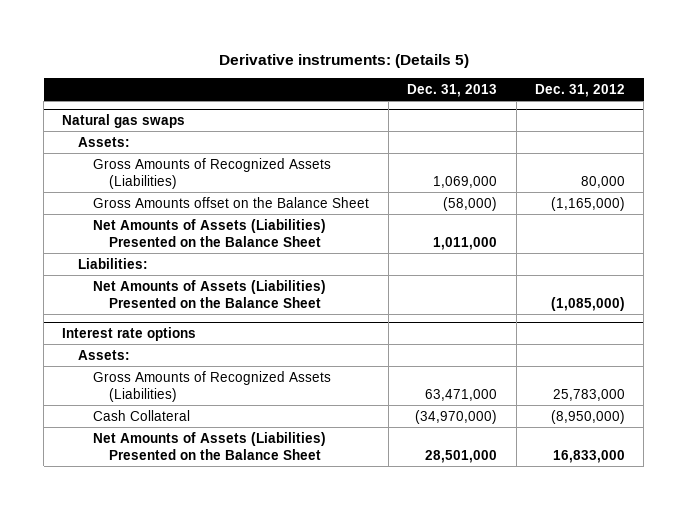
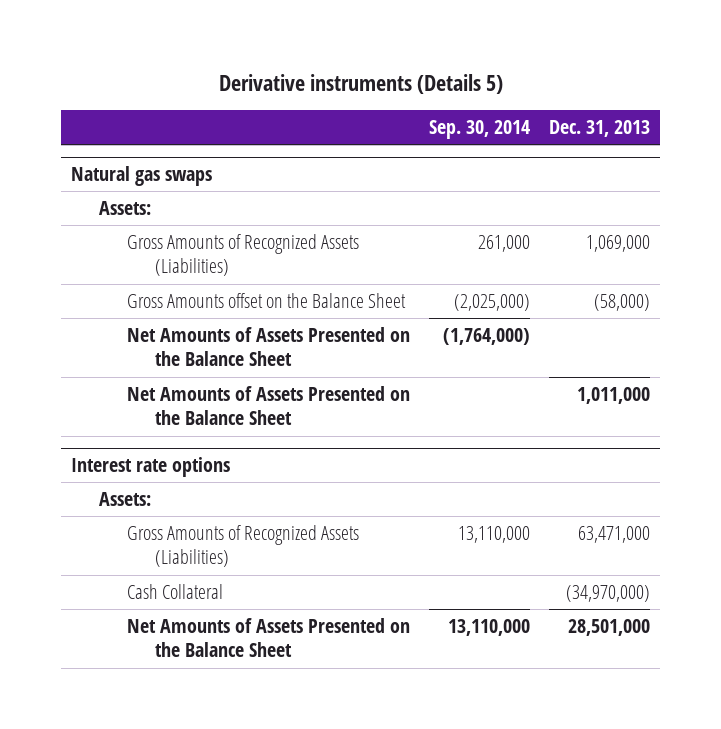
- Derivative instruments: (Details 5)
+ Derivative instruments (Details 5)
- | Dec. 31, 2013 | Dec. 31, 2012
+ | Sep. 30, 2014 | Dec. 31, 2013
@ Natural gas swaps
- Net Amounts of Assets (Liabilities) Presented on the Balance Sheet | 1,011,000 |
- Liabilities:
- Net Amounts of Assets (Liabilities) Presented on the Balance Sheet | | (1,085,000)
+ Net Amounts of Assets Presented on the Balance Sheet | (1,764,000) |
+ Net Amounts of Assets Presented on the Balance Sheet | | 1,011,000
@ Interest rate options
- Net Amounts of Assets (Liabilities) Presented on the Balance Sheet | 28,501,000 | 16,833,000
+ Net Amounts of Assets Presented on the Balance Sheet | 13,110,000 | 28,501,000

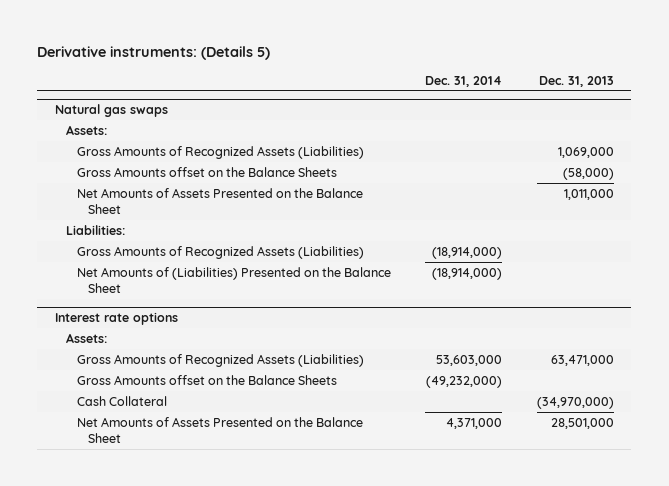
- Derivative instruments (Details 5)
+ Derivative instruments: (Details 5)
- | Sep. 30, 2014 | Dec. 31, 2013
+ | Dec. 31, 2014 | Dec. 31, 2013
@ Natural gas swaps
- Gross Amounts offset on the Balance Sheet | (2,025,000) | (58,000)
- Net Amounts of Assets Presented on the Balance Sheet | (1,764,000) |
+ Gross Amounts offset on the Balance Sheets | | (58,000)
+ Liabilities:
+ Gross Amounts of Recognized Assets (Liabilities) | (18,914,000) |
+ Net Amounts of (Liabilities) Presented on the Balance Sheet | (18,914,000) |
@ Interest rate options
+ Gross Amounts offset on the Balance Sheets | (49,232,000) |

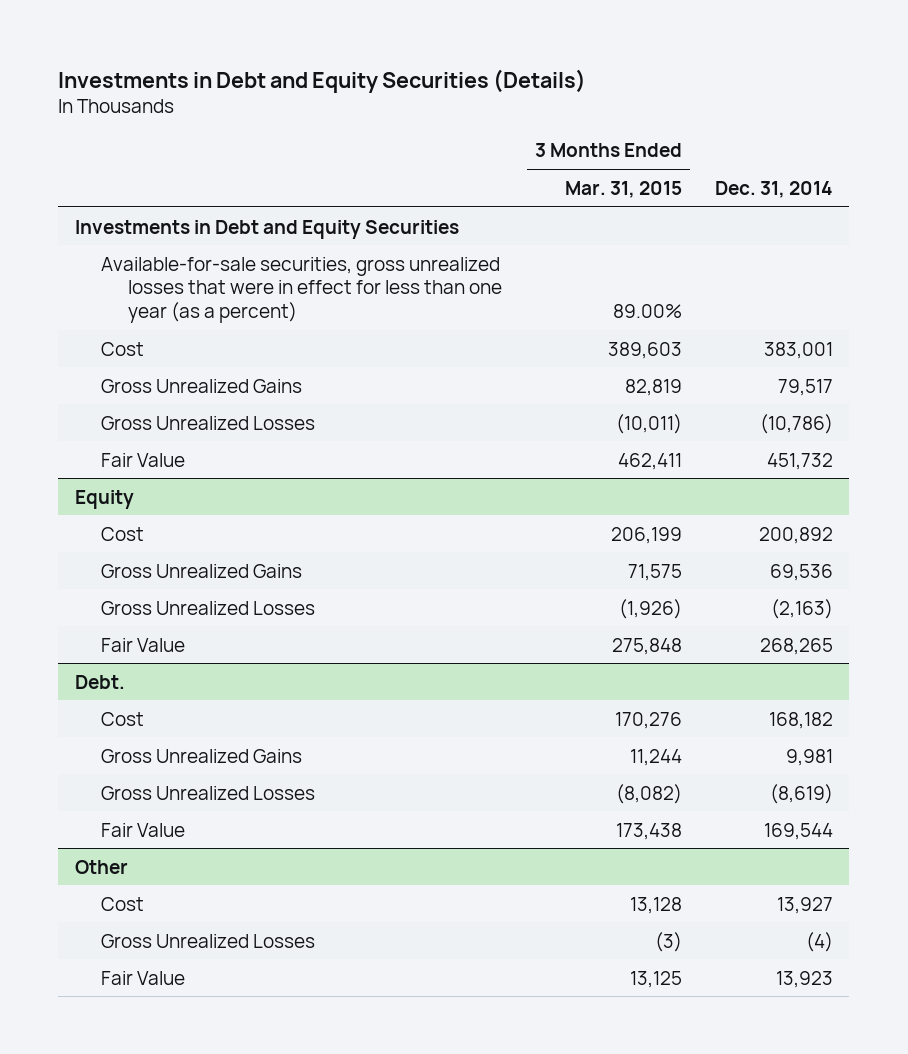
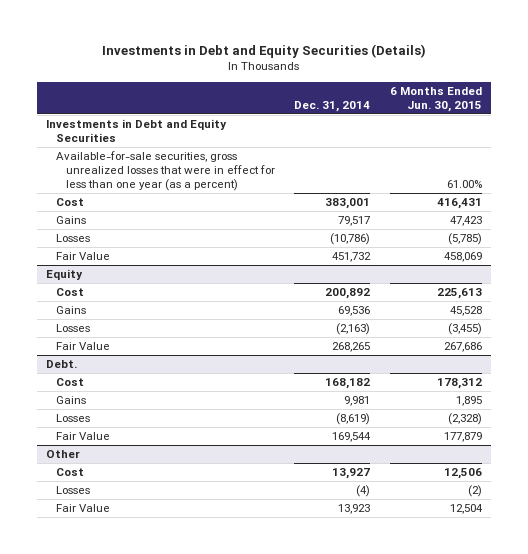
- | 3 Months Ended Mar. 31, 2015 | Dec. 31, 2014
+ | Dec. 31, 2014 | 6 Months Ended Jun. 30, 2015
- Gross Unrealized Gains | 82,819 | 79,517
- Gross Unrealized Losses | (10,011) | (10,786)
+ Gains | 79,517 | 47,423
+ Losses | (10,786) | (5,785)
@ Equity
- Gross Unrealized Gains | 71,575 | 69,536
- Gross Unrealized Losses | (1,926) | (2,163)
+ Gains | 69,536 | 45,528
+ Losses | (2,163) | (3,455)
@ Debt.
- Gross Unrealized Gains | 11,244 | 9,981
- Gross Unrealized Losses | (8,082) | (8,619)
+ Gains | 9,981 | 1,895
+ Losses | (8,619) | (2,328)
@ Other
- Gross Unrealized Losses | (3) | (4)
+ Losses | (4) | (2)

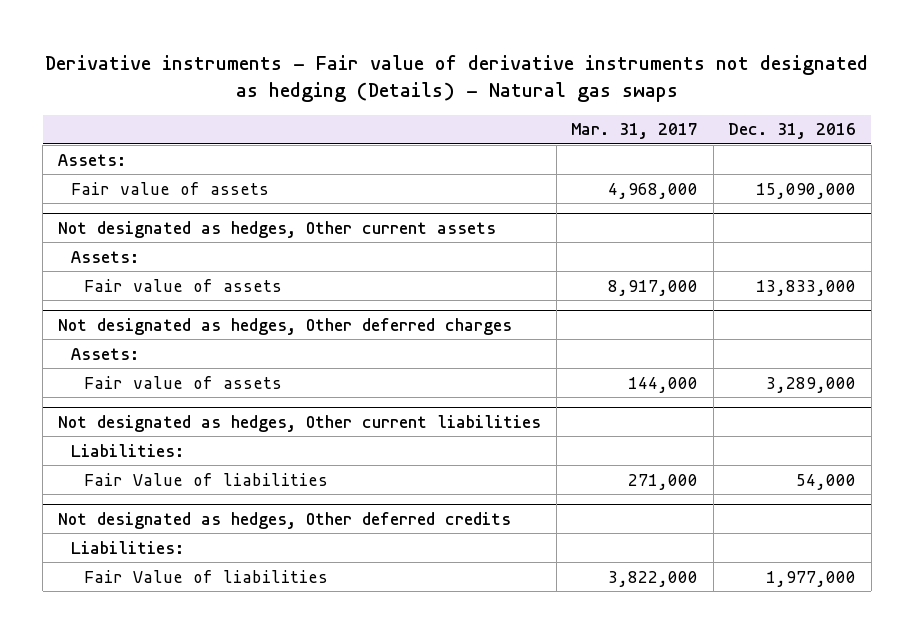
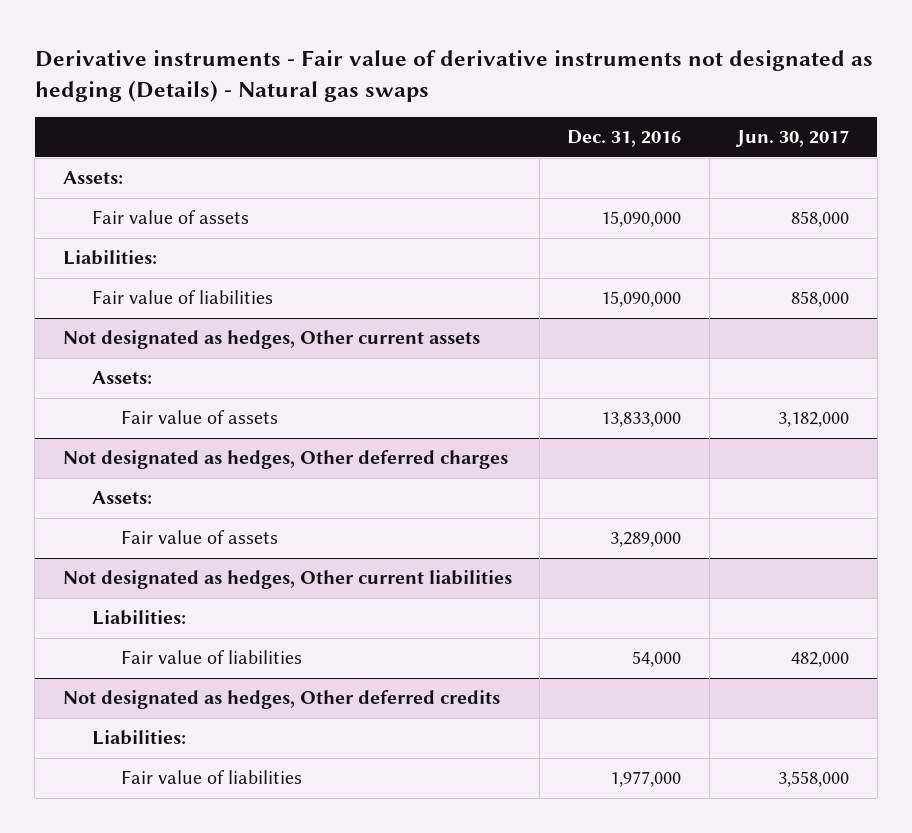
- | Mar. 31, 2017 | Dec. 31, 2016
+ | Dec. 31, 2016 | Jun. 30, 2017
+ Liabilities:
+ Fair value of liabilities | 15,090,000 | 858,000
@ Not designated as hedges, Other current liabilities
- Fair Value of liabilities | 271,000 | 54,000
+ Fair value of liabilities | 54,000 | 482,000
@ Not designated as hedges, Other deferred credits
- Fair Value of liabilities | 3,822,000 | 1,977,000
+ Fair value of liabilities | 1,977,000 | 3,558,000

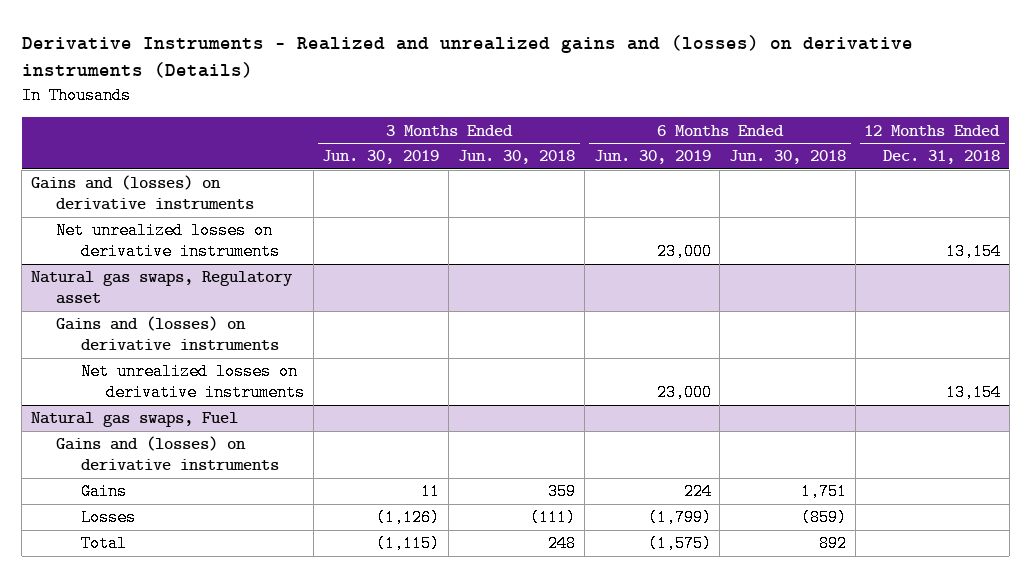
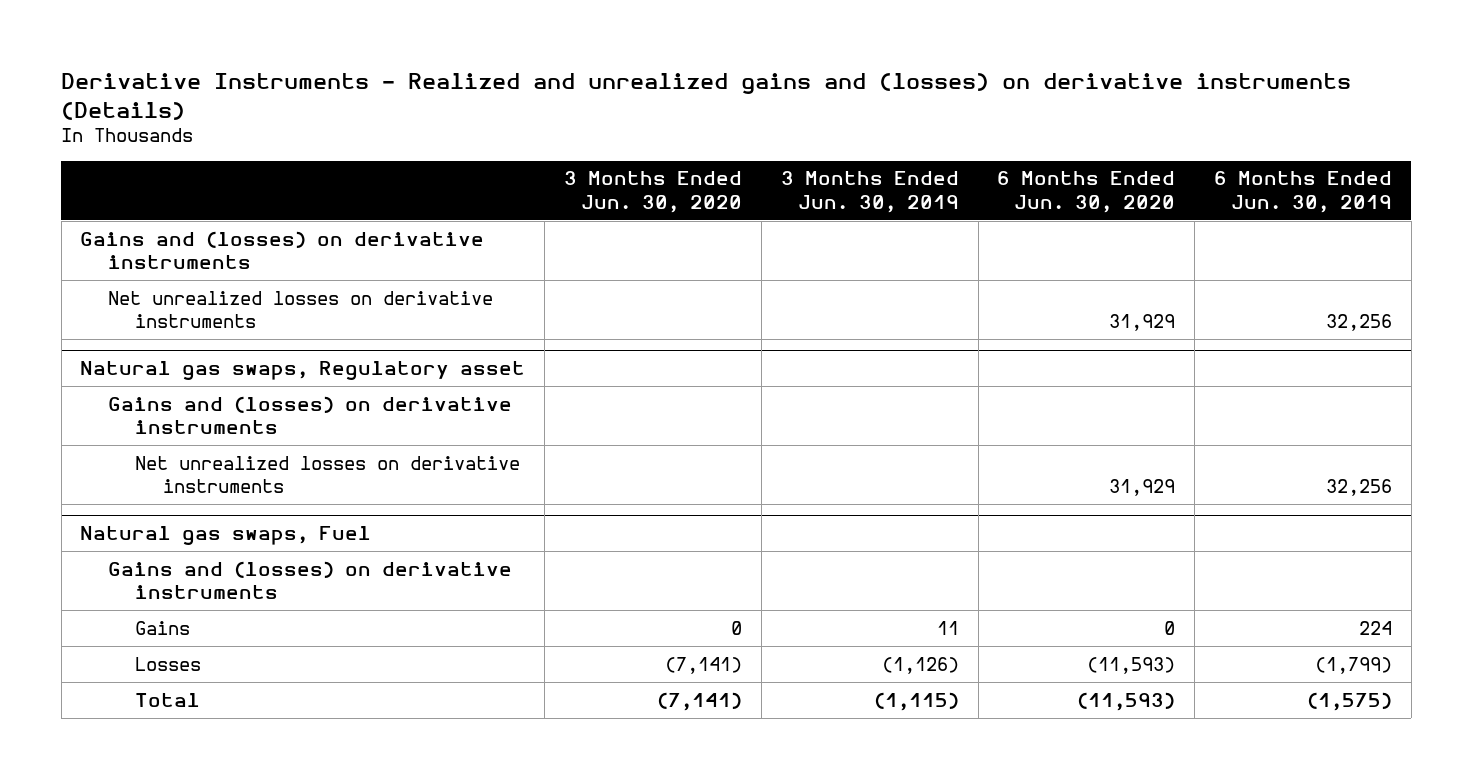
- | 3 Months Ended Jun. 30, 2019 | 3 Months Ended Jun. 30, 2018 | 6 Months Ended Jun. 30, 2019 | 6 Months Ended Jun. 30, 2018 | 12 Months Ended Dec. 31, 2018
+ | 3 Months Ended Jun. 30, 2020 | 3 Months Ended Jun. 30, 2019 | 6 Months Ended Jun. 30, 2020 | 6 Months Ended Jun. 30, 2019
- Net unrealized losses on derivative instruments | | | 23,000 | | 13,154
+ Net unrealized losses on derivative instruments | | | 31,929 | 32,256
@ Natural gas swaps, Regulatory asset
- Net unrealized losses on derivative instruments | | | 23,000 | | 13,154
+ Net unrealized losses on derivative instruments | | | 31,929 | 32,256

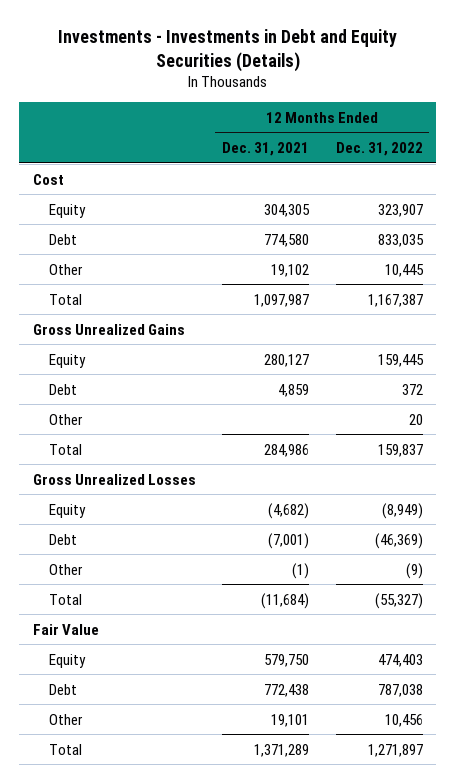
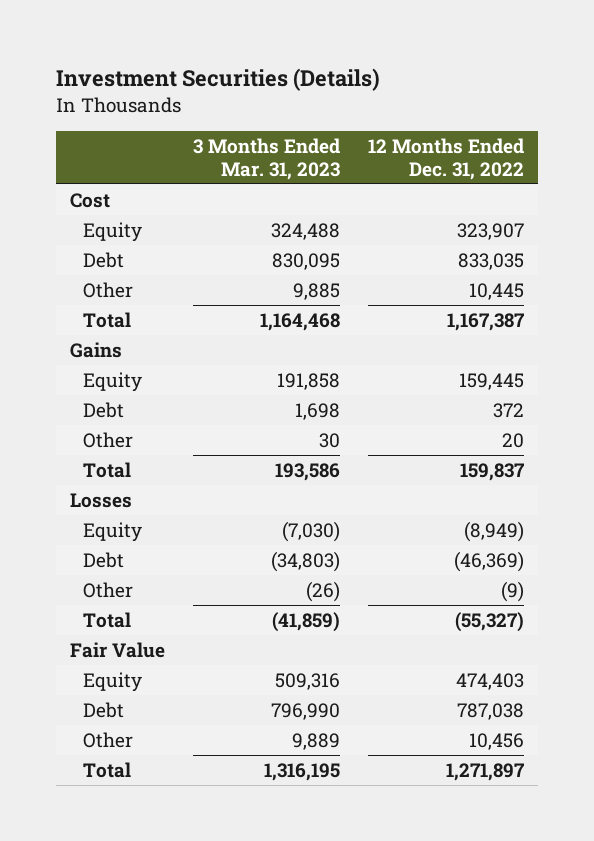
- Investments - Investments in Debt and Equity Securities (Details)
+ Investment Securities (Details)
- | 12 Months Ended Dec. 31, 2021 | 12 Months Ended Dec. 31, 2022
+ | 3 Months Ended Mar. 31, 2023 | 12 Months Ended Dec. 31, 2022
- Gross Unrealized Gains
+ Gains
- Gross Unrealized Losses
+ Losses

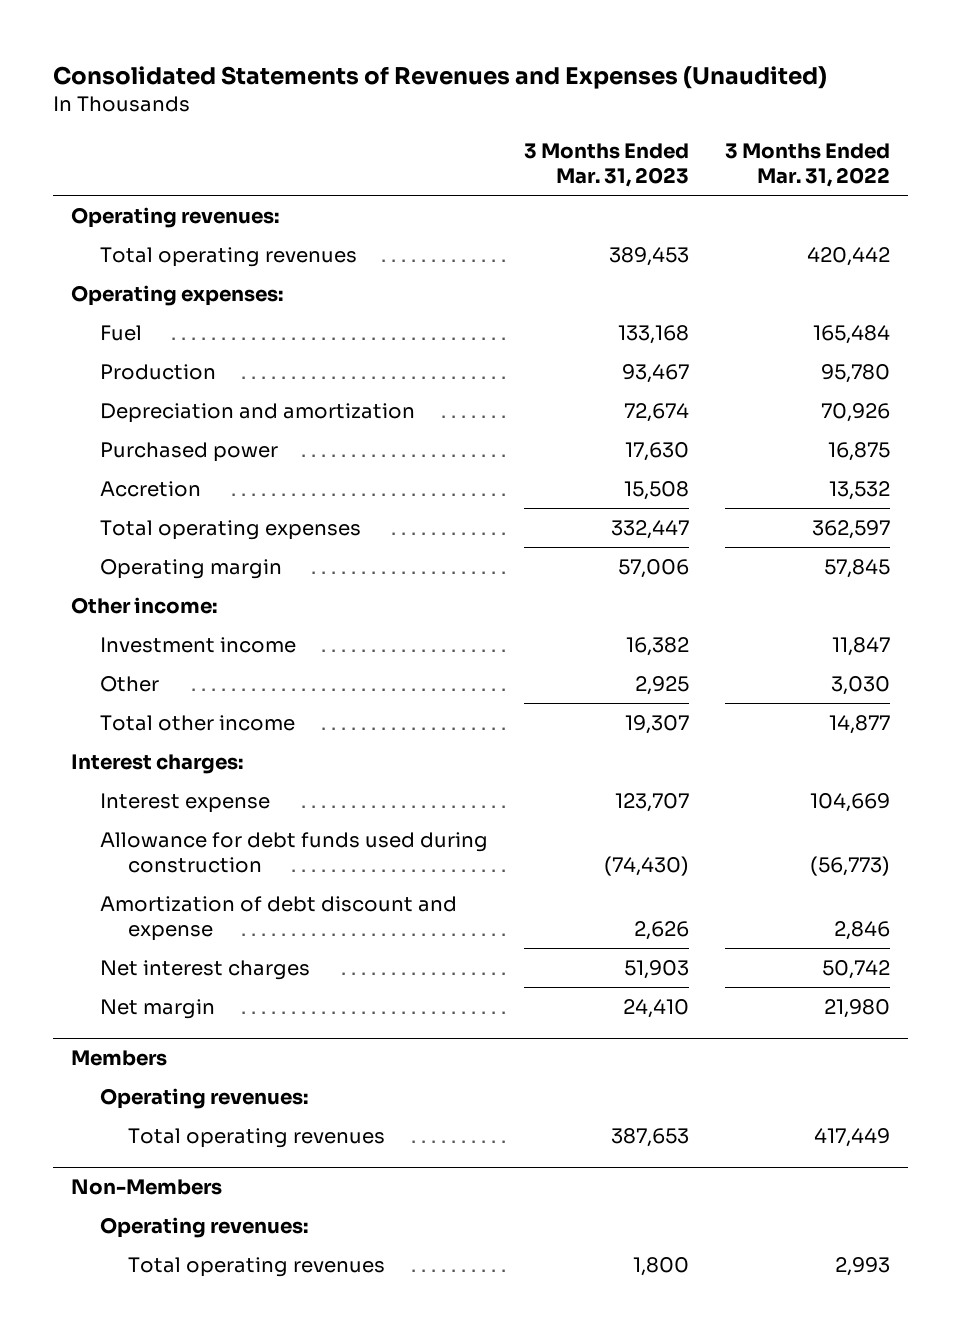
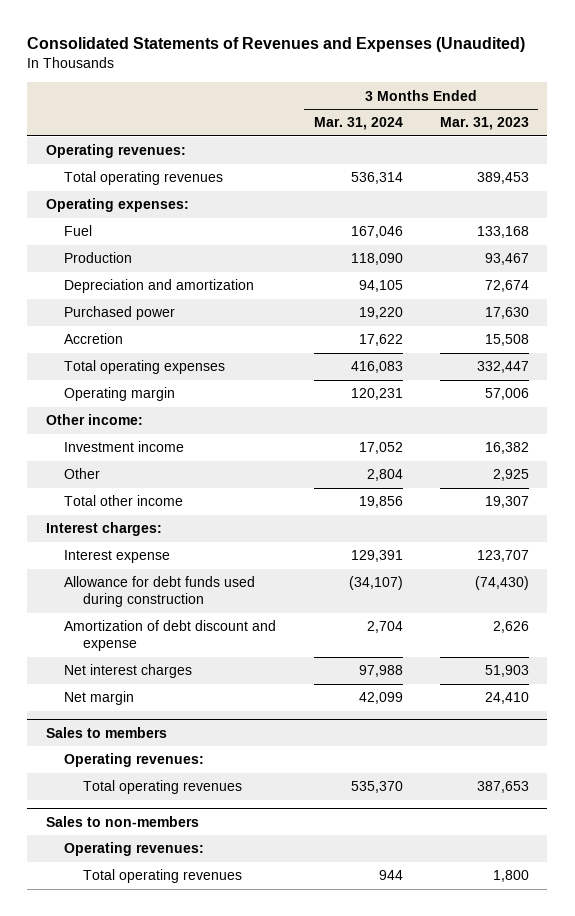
- | 3 Months Ended Mar. 31, 2023 | 3 Months Ended Mar. 31, 2022
+ | 3 Months Ended Mar. 31, 2024 | 3 Months Ended Mar. 31, 2023
- Members
+ Sales to members
- Non-Members
+ Sales to non-members

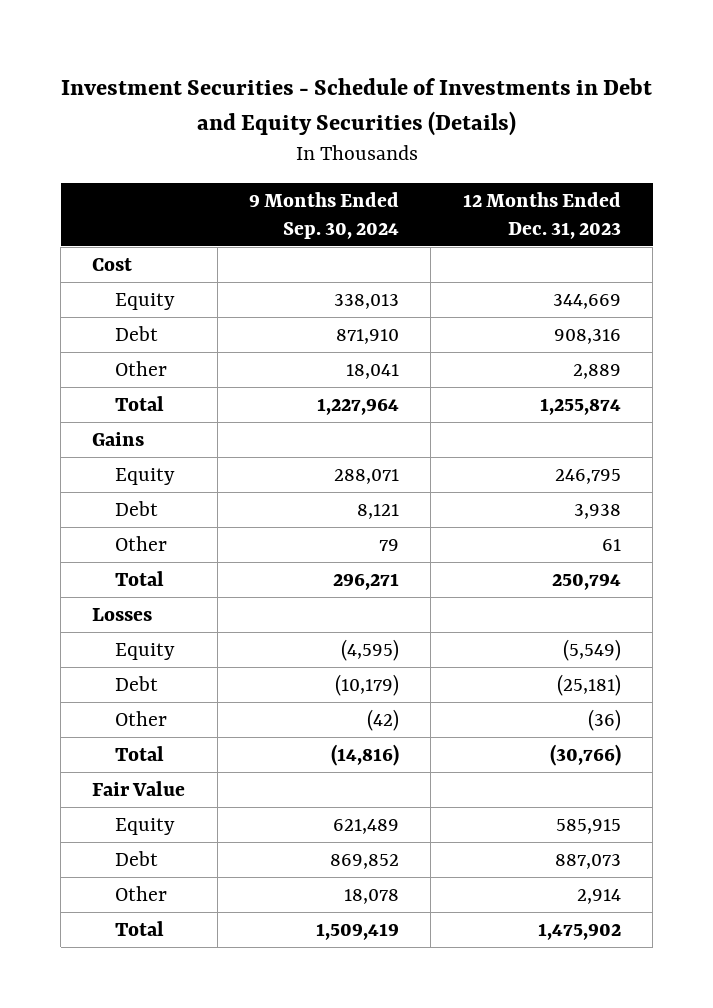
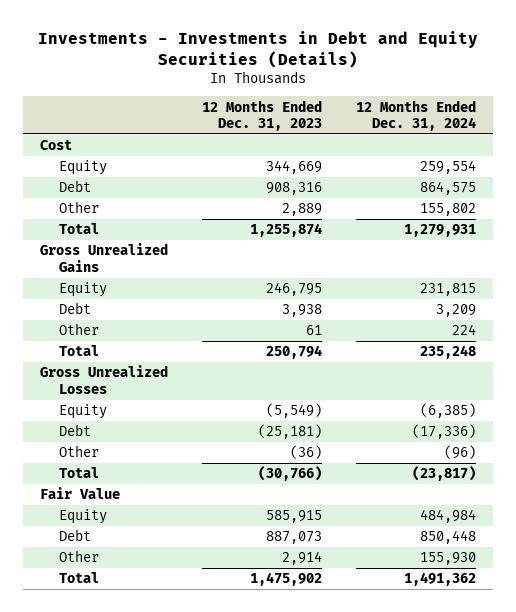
- Investment Securities - Schedule of Investments in Debt and Equity Securities (Details)
+ Investments - Investments in Debt and Equity Securities (Details)
- | 9 Months Ended Sep. 30, 2024 | 12 Months Ended Dec. 31, 2023
+ | 12 Months Ended Dec. 31, 2023 | 12 Months Ended Dec. 31, 2024
- Gains
+ Gross Unrealized Gains
- Losses
+ Gross Unrealized Losses

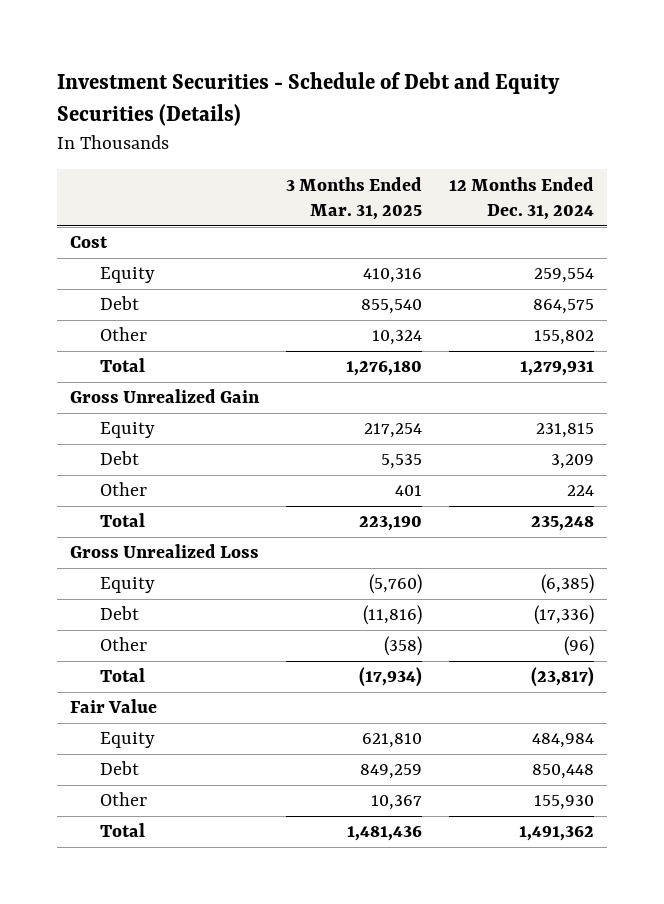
- Investments - Investments in Debt and Equity Securities (Details)
+ Investment Securities - Schedule of Debt and Equity Securities (Details)
- | 12 Months Ended Dec. 31, 2023 | 12 Months Ended Dec. 31, 2024
+ | 3 Months Ended Mar. 31, 2025 | 12 Months Ended Dec. 31, 2024
- Gross Unrealized Gains
+ Gross Unrealized Gain
- Gross Unrealized Losses
+ Gross Unrealized Loss

